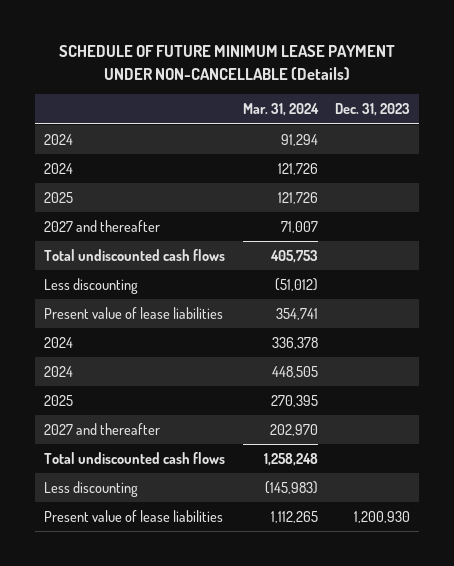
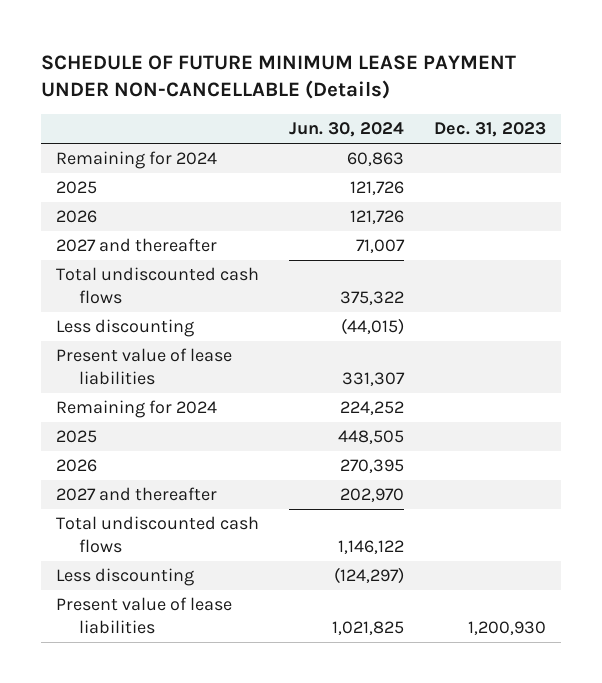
- | Mar. 31, 2024 | Dec. 31, 2023
+ | Jun. 30, 2024 | Dec. 31, 2023
- 2024 | 91,294 |
- 2024 | 121,726 |
+ Remaining for 2024 | 60,863 |
+ 2026 | 121,726 |
- 2024 | 336,378 |
- 2024 | 448,505 |
+ Remaining for 2024 | 224,252 |
+ 2026 | 270,395 |

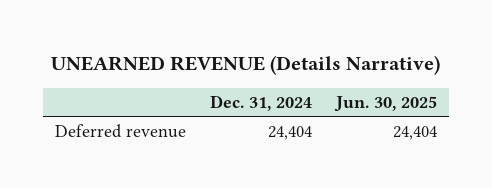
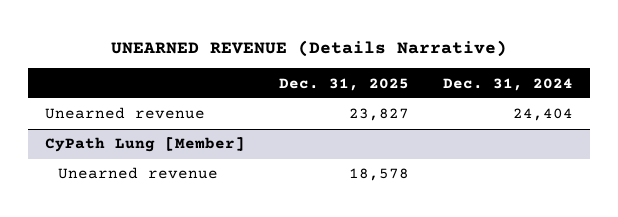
- | Dec. 31, 2024 | Jun. 30, 2025
+ | Dec. 31, 2025 | Dec. 31, 2024
- Deferred revenue | 24,404 | 24,404
+ Unearned revenue | 23,827 | 24,404
+ CyPath Lung [Member]
+ Unearned revenue | 18,578 |

